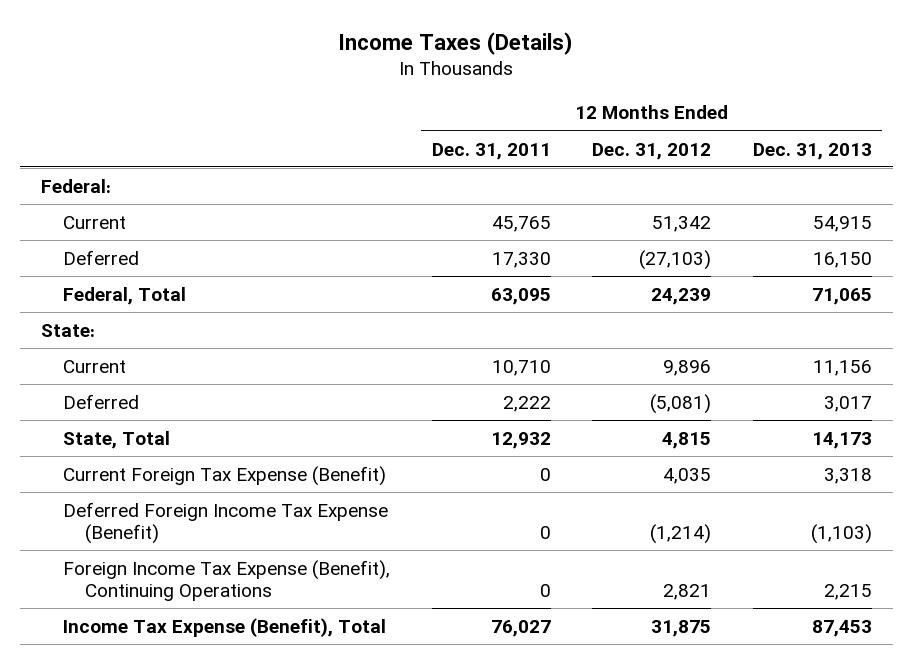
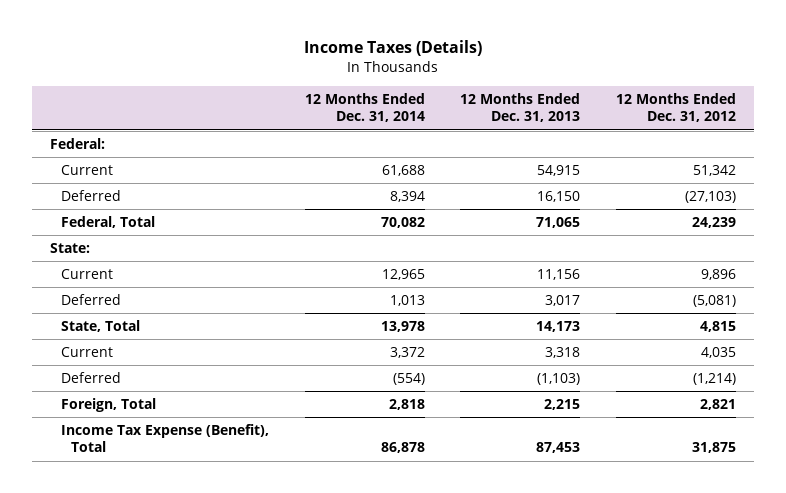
- | 12 Months Ended Dec. 31, 2011 | 12 Months Ended Dec. 31, 2012 | 12 Months Ended Dec. 31, 2013
+ | 12 Months Ended Dec. 31, 2014 | 12 Months Ended Dec. 31, 2013 | 12 Months Ended Dec. 31, 2012
- Current Foreign Tax Expense (Benefit) | 0 | 4,035 | 3,318
- Deferred Foreign Income Tax Expense (Benefit) | 0 | (1,214) | (1,103)
- Foreign Income Tax Expense (Benefit), Continuing Operations | 0 | 2,821 | 2,215
+ Current | 3,372 | 3,318 | 4,035
+ Deferred | (554) | (1,103) | (1,214)
+ Foreign, Total | 2,818 | 2,215 | 2,821

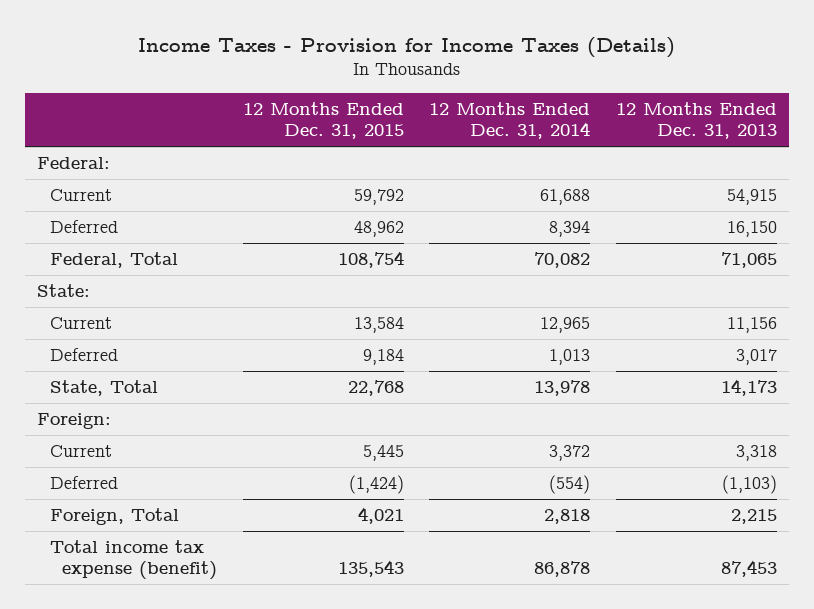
- Income Taxes (Details)
+ Income Taxes - Provision for Income Taxes (Details)
- | 12 Months Ended Dec. 31, 2014 | 12 Months Ended Dec. 31, 2013 | 12 Months Ended Dec. 31, 2012
+ | 12 Months Ended Dec. 31, 2015 | 12 Months Ended Dec. 31, 2014 | 12 Months Ended Dec. 31, 2013
+ Foreign:
- Income Tax Expense (Benefit), Total | 86,878 | 87,453 | 31,875
+ Total income tax expense (benefit) | 135,543 | 86,878 | 87,453

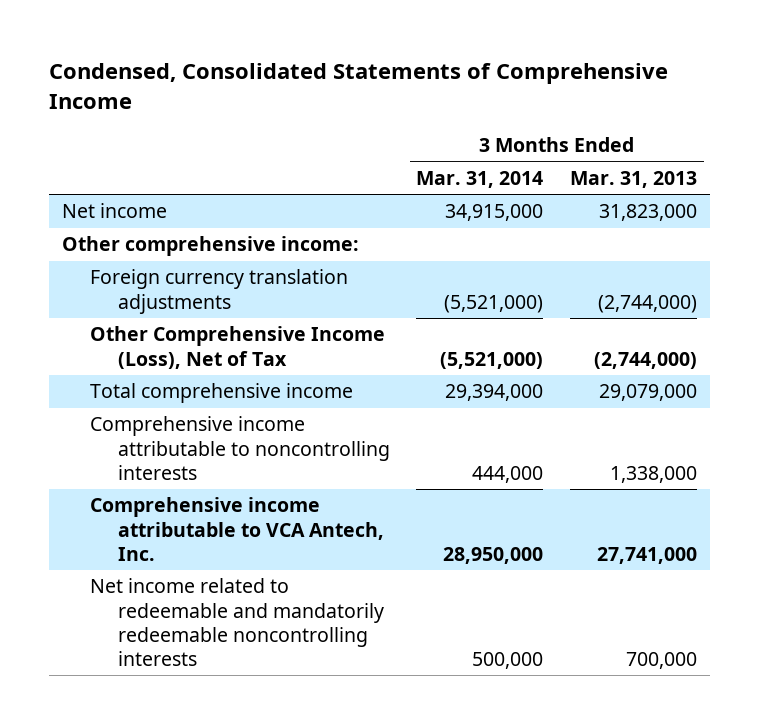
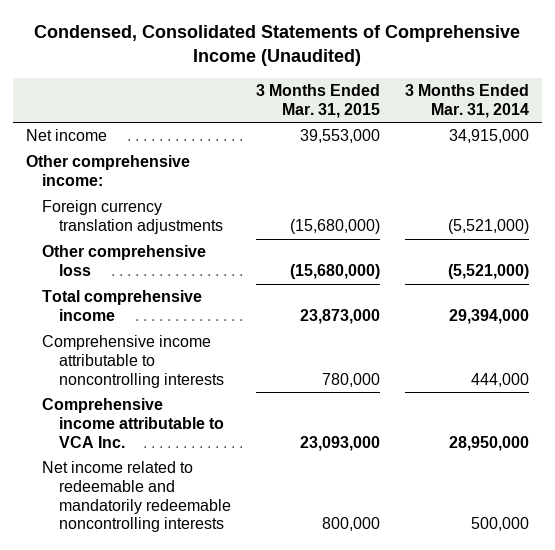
- Condensed, Consolidated Statements of Comprehensive Income
+ Condensed, Consolidated Statements of Comprehensive Income (Unaudited)
- | 3 Months Ended Mar. 31, 2014 | 3 Months Ended Mar. 31, 2013
+ | 3 Months Ended Mar. 31, 2015 | 3 Months Ended Mar. 31, 2014
- Other Comprehensive Income (Loss), Net of Tax | (5,521,000) | (2,744,000)
+ Other comprehensive loss | (15,680,000) | (5,521,000)
- Comprehensive income attributable to VCA Antech, Inc. | 28,950,000 | 27,741,000
+ Comprehensive income attributable to VCA Inc. | 23,093,000 | 28,950,000

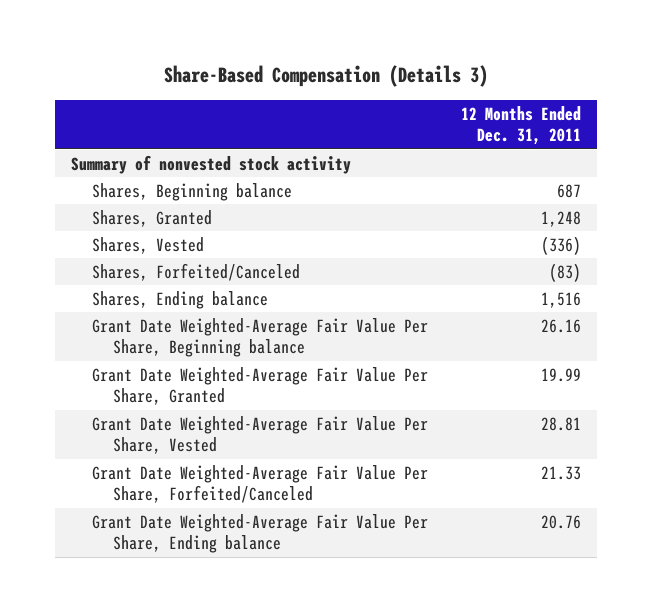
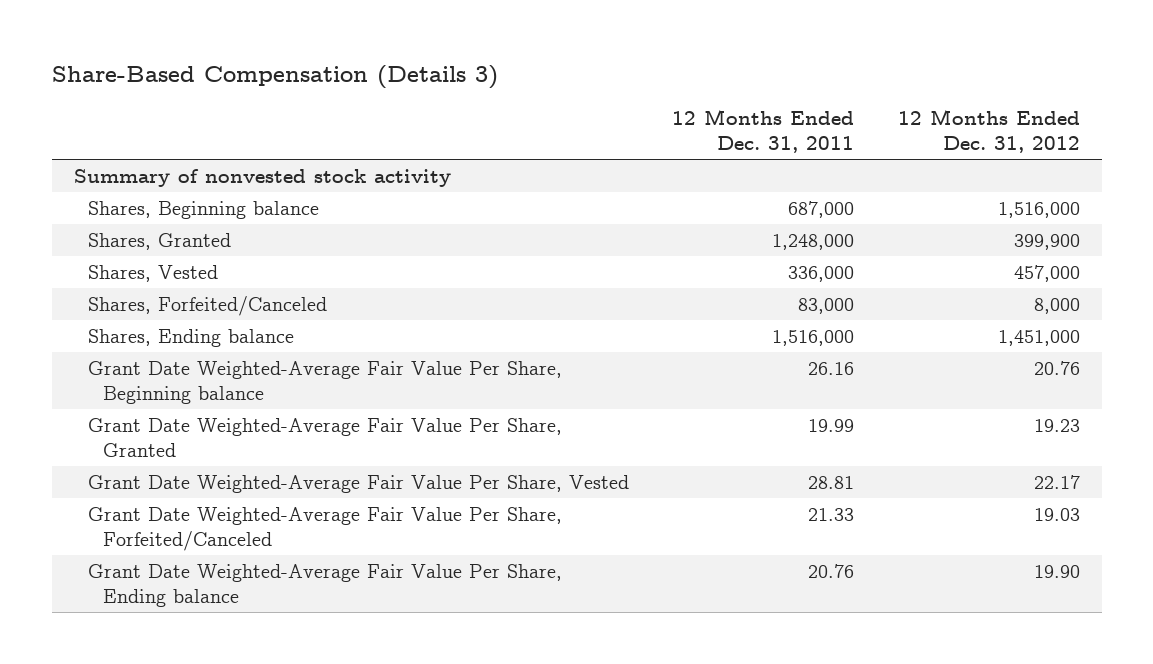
- | 12 Months Ended Dec. 31, 2011
+ | 12 Months Ended Dec. 31, 2011 | 12 Months Ended Dec. 31, 2012
- Shares, Beginning balance | 687
- Shares, Granted | 1,248
- Shares, Vested | (336)
- Shares, Forfeited/Canceled | (83)
- Shares, Ending balance | 1,516
+ Shares, Beginning balance | 687,000 | 1,516,000
+ Shares, Granted | 1,248,000 | 399,900
+ Shares, Vested | 336,000 | 457,000
+ Shares, Forfeited/Canceled | 83,000 | 8,000
+ Shares, Ending balance | 1,516,000 | 1,451,000

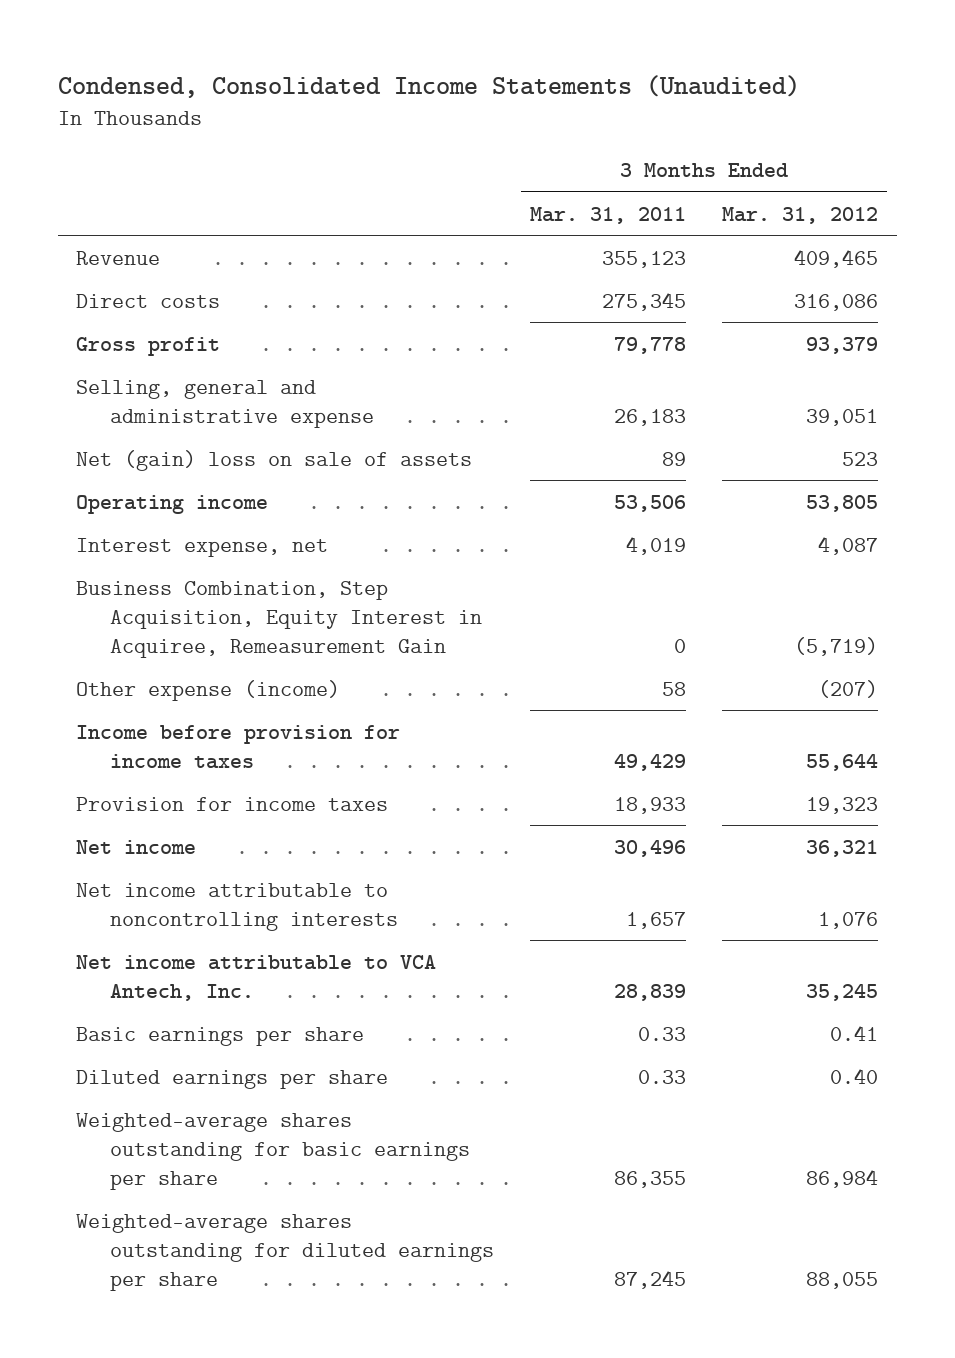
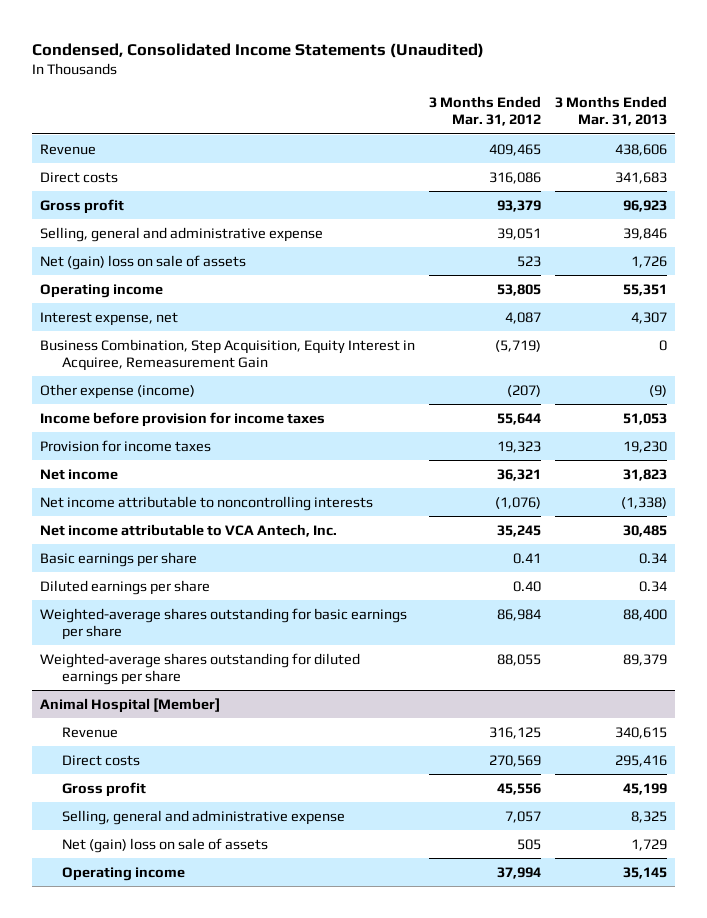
- | 3 Months Ended Mar. 31, 2011 | 3 Months Ended Mar. 31, 2012
+ | 3 Months Ended Mar. 31, 2012 | 3 Months Ended Mar. 31, 2013
- Net income attributable to noncontrolling interests | 1,657 | 1,076
+ Net income attributable to noncontrolling interests | (1,076) | (1,338)
+ Animal Hospital [Member]
+ Revenue | 316,125 | 340,615
+ Direct costs | 270,569 | 295,416
+ Gross profit | 45,556 | 45,199
+ Selling, general and administrative expense | 7,057 | 8,325
+ Net (gain) loss on sale of assets | 505 | 1,729
+ Operating income | 37,994 | 35,145

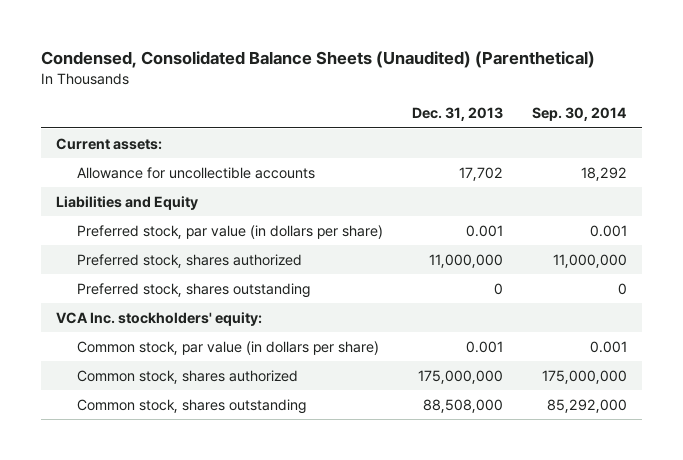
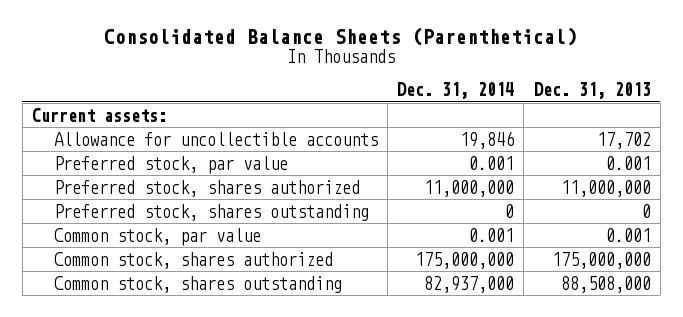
- Condensed, Consolidated Balance Sheets (Unaudited) (Parenthetical)
+ Consolidated Balance Sheets (Parenthetical)
- | Dec. 31, 2013 | Sep. 30, 2014
+ | Dec. 31, 2014 | Dec. 31, 2013
- Liabilities and Equity
- Preferred stock, par value (in dollars per share) | 0.001 | 0.001
+ Preferred stock, par value | 0.001 | 0.001
- VCA Inc. stockholders' equity:
- Common stock, par value (in dollars per share) | 0.001 | 0.001
+ Common stock, par value | 0.001 | 0.001

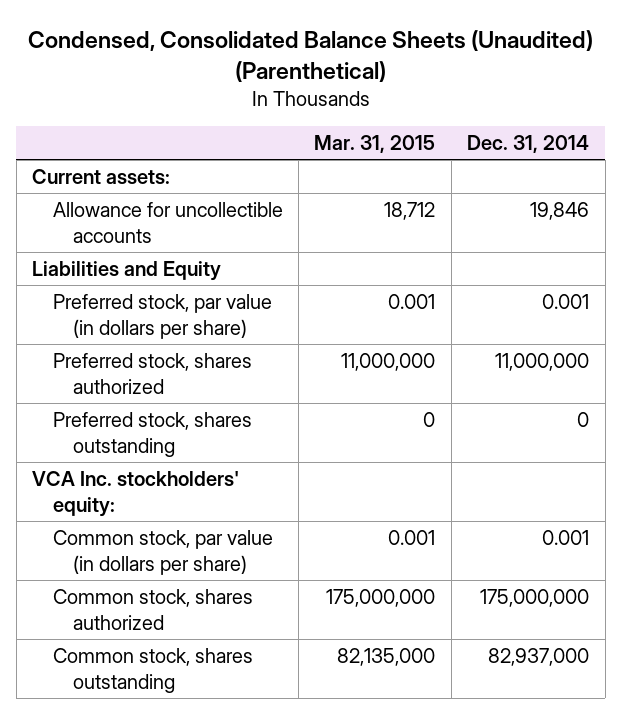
- Consolidated Balance Sheets (Parenthetical)
+ Condensed, Consolidated Balance Sheets (Unaudited) (Parenthetical)
- | Dec. 31, 2014 | Dec. 31, 2013
+ | Mar. 31, 2015 | Dec. 31, 2014
- Preferred stock, par value | 0.001 | 0.001
+ Liabilities and Equity
+ Preferred stock, par value (in dollars per share) | 0.001 | 0.001
- Common stock, par value | 0.001 | 0.001
+ VCA Inc. stockholders' equity:
+ Common stock, par value (in dollars per share) | 0.001 | 0.001

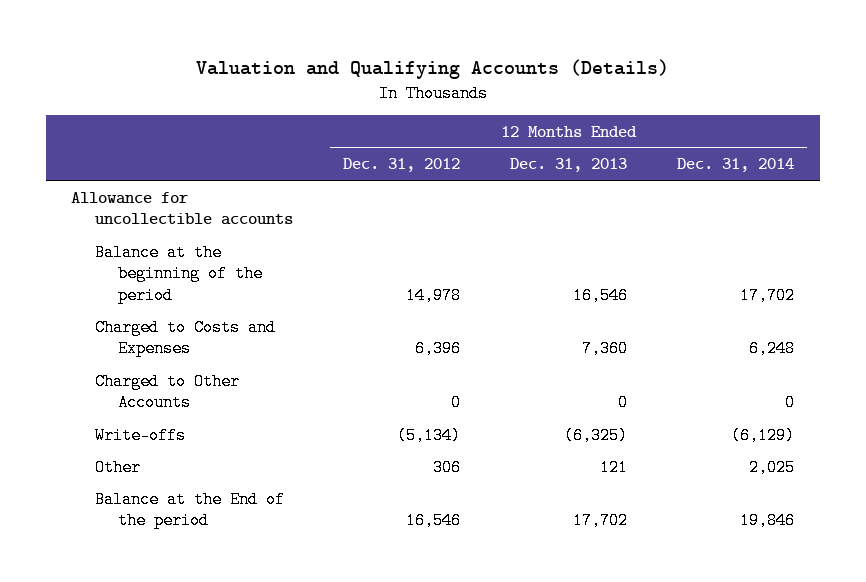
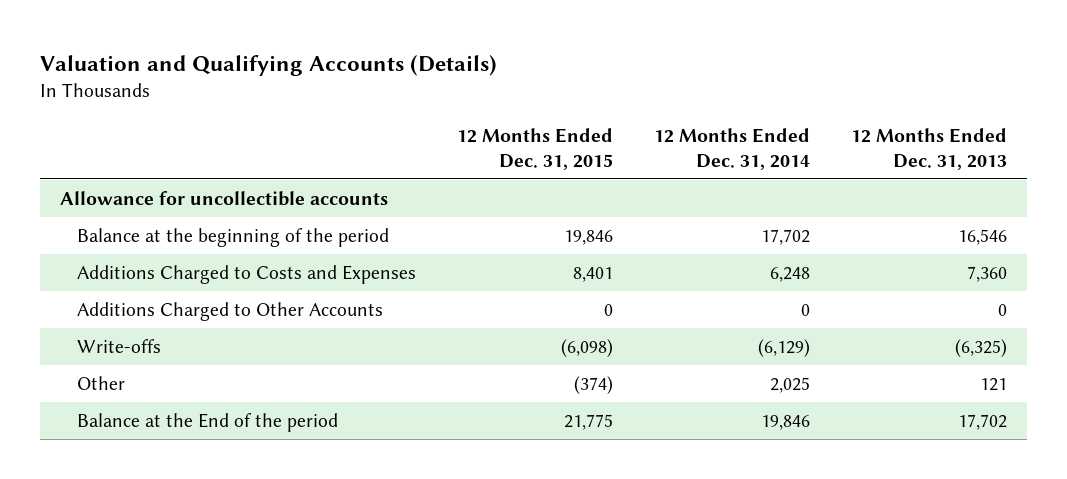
- | 12 Months Ended Dec. 31, 2012 | 12 Months Ended Dec. 31, 2013 | 12 Months Ended Dec. 31, 2014
+ | 12 Months Ended Dec. 31, 2015 | 12 Months Ended Dec. 31, 2014 | 12 Months Ended Dec. 31, 2013
- Charged to Costs and Expenses | 6,396 | 7,360 | 6,248
- Charged to Other Accounts | 0 | 0 | 0
+ Additions Charged to Costs and Expenses | 8,401 | 6,248 | 7,360
+ Additions Charged to Other Accounts | 0 | 0 | 0

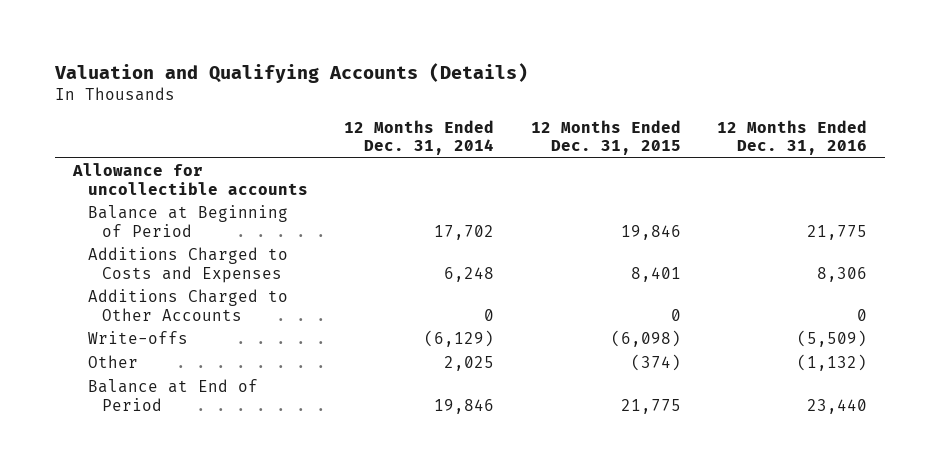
- | 12 Months Ended Dec. 31, 2015 | 12 Months Ended Dec. 31, 2014 | 12 Months Ended Dec. 31, 2013
+ | 12 Months Ended Dec. 31, 2014 | 12 Months Ended Dec. 31, 2015 | 12 Months Ended Dec. 31, 2016
- Balance at the beginning of the period | 19,846 | 17,702 | 16,546
+ Balance at Beginning of Period | 17,702 | 19,846 | 21,775
- Balance at the End of the period | 21,775 | 19,846 | 17,702
+ Balance at End of Period | 19,846 | 21,775 | 23,440

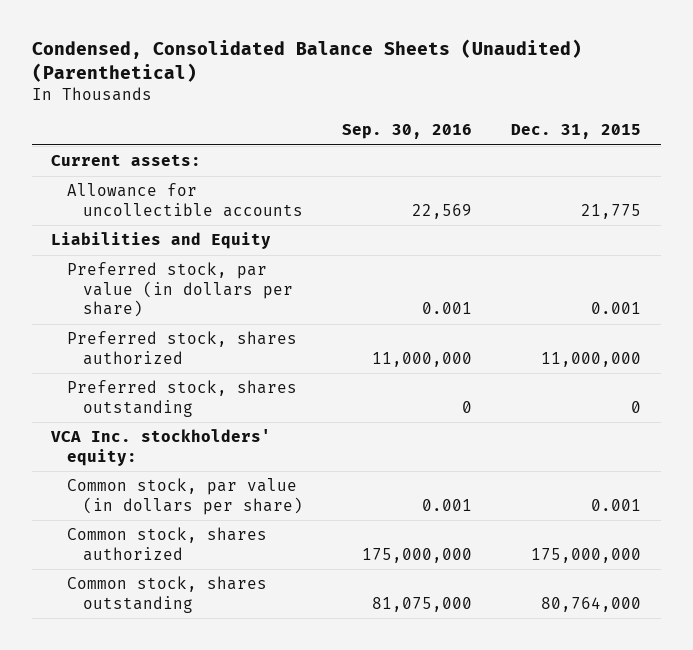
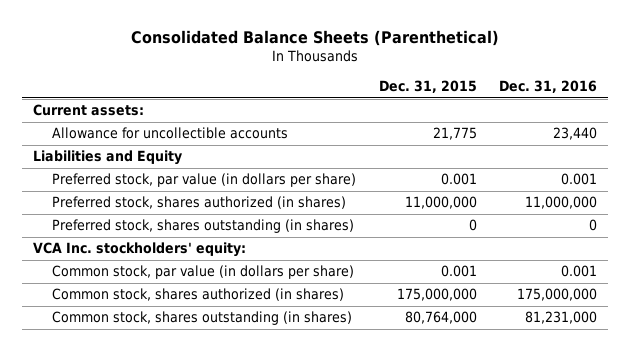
- Condensed, Consolidated Balance Sheets (Unaudited) (Parenthetical)
+ Consolidated Balance Sheets (Parenthetical)
- | Sep. 30, 2016 | Dec. 31, 2015
+ | Dec. 31, 2015 | Dec. 31, 2016
- Preferred stock, shares authorized | 11,000,000 | 11,000,000
- Preferred stock, shares outstanding | 0 | 0
+ Preferred stock, shares authorized (in shares) | 11,000,000 | 11,000,000
+ Preferred stock, shares outstanding (in shares) | 0 | 0
- Common stock, shares authorized | 175,000,000 | 175,000,000
- Common stock, shares outstanding | 81,075,000 | 80,764,000
+ Common stock, shares authorized (in shares) | 175,000,000 | 175,000,000
+ Common stock, shares outstanding (in shares) | 80,764,000 | 81,231,000

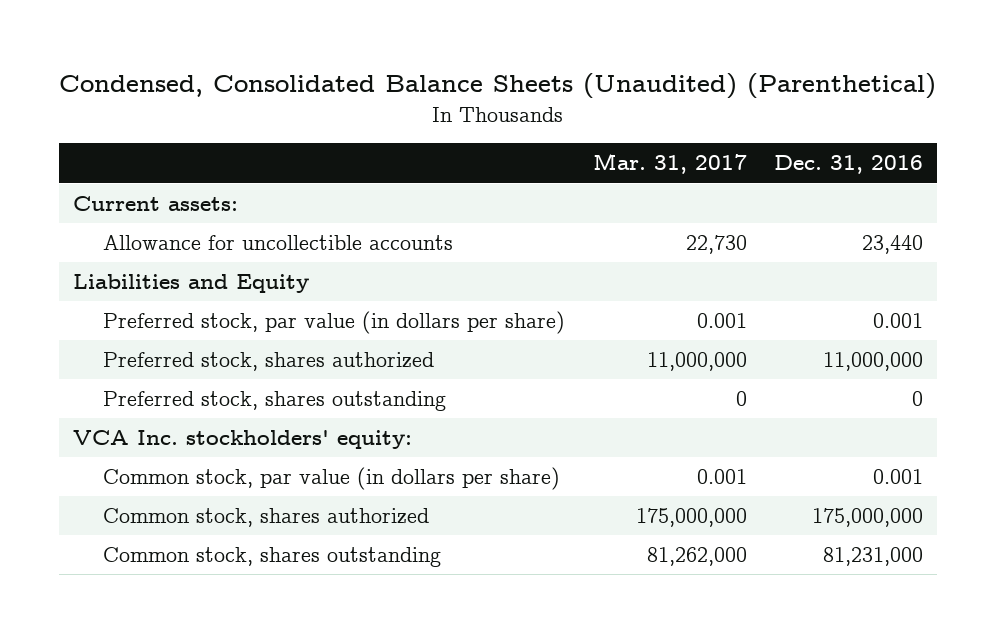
- Consolidated Balance Sheets (Parenthetical)
+ Condensed, Consolidated Balance Sheets (Unaudited) (Parenthetical)
- | Dec. 31, 2015 | Dec. 31, 2016
+ | Mar. 31, 2017 | Dec. 31, 2016
- Preferred stock, shares authorized (in shares) | 11,000,000 | 11,000,000
- Preferred stock, shares outstanding (in shares) | 0 | 0
+ Preferred stock, shares authorized | 11,000,000 | 11,000,000
+ Preferred stock, shares outstanding | 0 | 0
- Common stock, shares authorized (in shares) | 175,000,000 | 175,000,000
- Common stock, shares outstanding (in shares) | 80,764,000 | 81,231,000
+ Common stock, shares authorized | 175,000,000 | 175,000,000
+ Common stock, shares outstanding | 81,262,000 | 81,231,000

